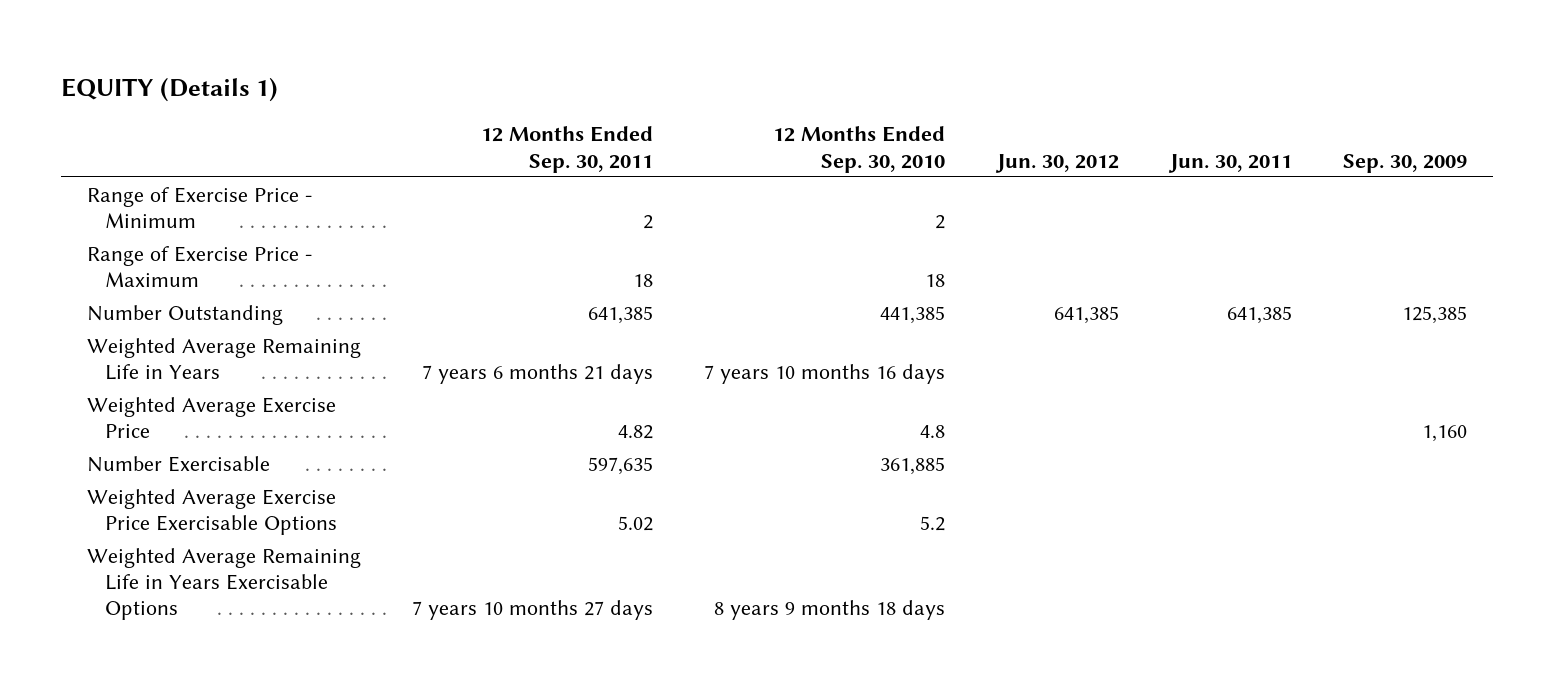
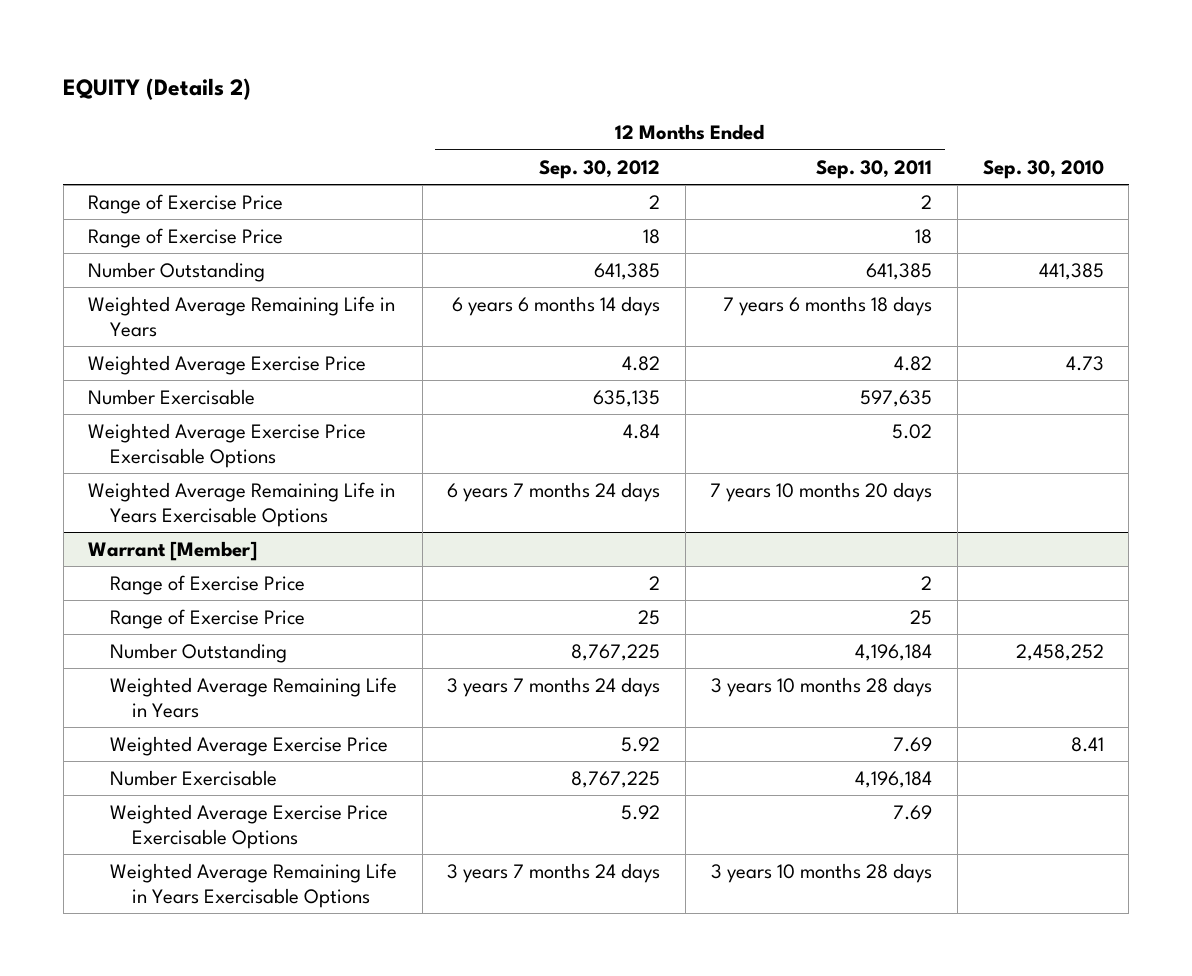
- EQUITY (Details 1)
+ EQUITY (Details 2)
- | 12 Months Ended Sep. 30, 2011 | 12 Months Ended Sep. 30, 2010 | Jun. 30, 2012 | Jun. 30, 2011 | Sep. 30, 2009
+ | 12 Months Ended Sep. 30, 2012 | 12 Months Ended Sep. 30, 2011 | Sep. 30, 2010
- Range of Exercise Price - Minimum | 2 | 2 | | |
- Range of Exercise Price - Maximum | 18 | 18 | | |
+ Range of Exercise Price | 2 | 2 |
+ Range of Exercise Price | 18 | 18 |
- Weighted Average Remaining Life in Years | 7 years 6 months 21 days | 7 years 10 months 16 days | | |
+ Weighted Average Remaining Life in Years | 6 years 6 months 14 days | 7 years 6 months 18 days |
- Weighted Average Remaining Life in Years Exercisable Options | 7 years 10 months 27 days | 8 years 9 months 18 days | | |
+ Weighted Average Remaining Life in Years Exercisable Options | 6 years 7 months 24 days | 7 years 10 months 20 days |
+ Warrant [Member]
+ Range of Exercise Price | 2 | 2 |
+ Range of Exercise Price | 25 | 25 |
+ Number Outstanding | 8,767,225 | 4,196,184 | 2,458,252
+ Weighted Average Remaining Life in Years | 3 years 7 months 24 days | 3 years 10 months 28 days |
+ Weighted Average Exercise Price | 5.92 | 7.69 | 8.41
+ Number Exercisable | 8,767,225 | 4,196,184 |
+ Weighted Average Exercise Price Exercisable Options | 5.92 | 7.69 |
+ Weighted Average Remaining Life in Years Exercisable Options | 3 years 7 months 24 days | 3 years 10 months 28 days |

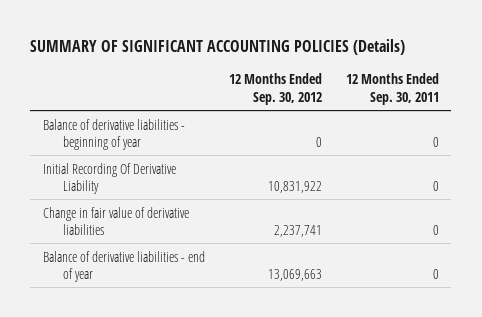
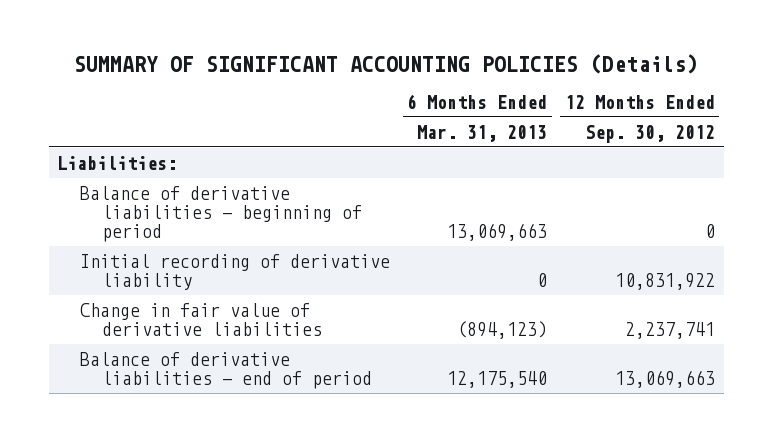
- | 12 Months Ended Sep. 30, 2012 | 12 Months Ended Sep. 30, 2011
+ | 6 Months Ended Mar. 31, 2013 | 12 Months Ended Sep. 30, 2012
- Balance of derivative liabilities - beginning of year | 0 | 0
- Initial Recording Of Derivative Liability | 10,831,922 | 0
+ Liabilities:
+ Balance of derivative liabilities - beginning of period | 13,069,663 | 0
+ Initial recording of derivative liability | 0 | 10,831,922
- Balance of derivative liabilities - end of year | 13,069,663 | 0
+ Balance of derivative liabilities - end of period | 12,175,540 | 13,069,663

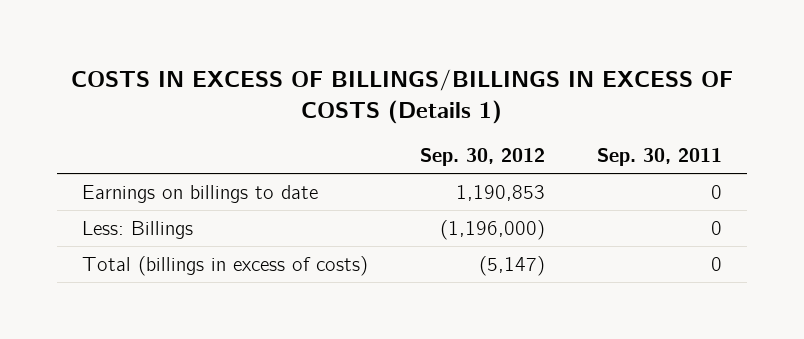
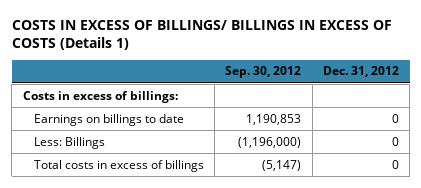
- COSTS IN EXCESS OF BILLINGS/BILLINGS IN EXCESS OF COSTS (Details 1)
+ COSTS IN EXCESS OF BILLINGS/ BILLINGS IN EXCESS OF COSTS (Details 1)
- | Sep. 30, 2012 | Sep. 30, 2011
+ | Sep. 30, 2012 | Dec. 31, 2012
+ Costs in excess of billings:
- Total (billings in excess of costs) | (5,147) | 0
+ Total costs in excess of billings | (5,147) | 0

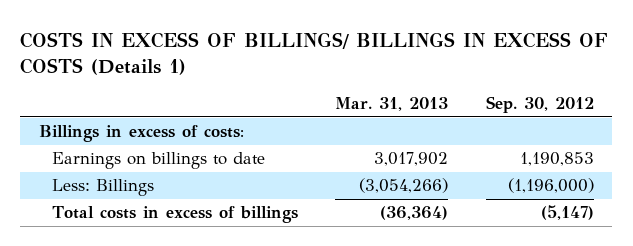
- | Sep. 30, 2012 | Dec. 31, 2012
+ | Mar. 31, 2013 | Sep. 30, 2012
- Costs in excess of billings:
+ Billings in excess of costs:

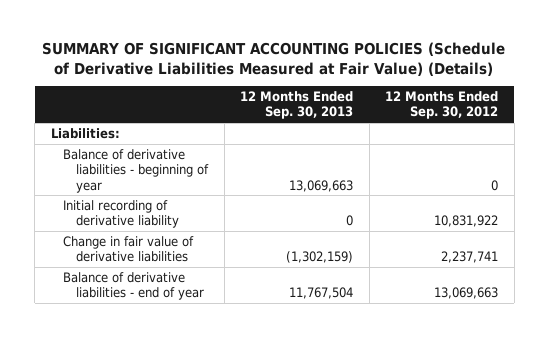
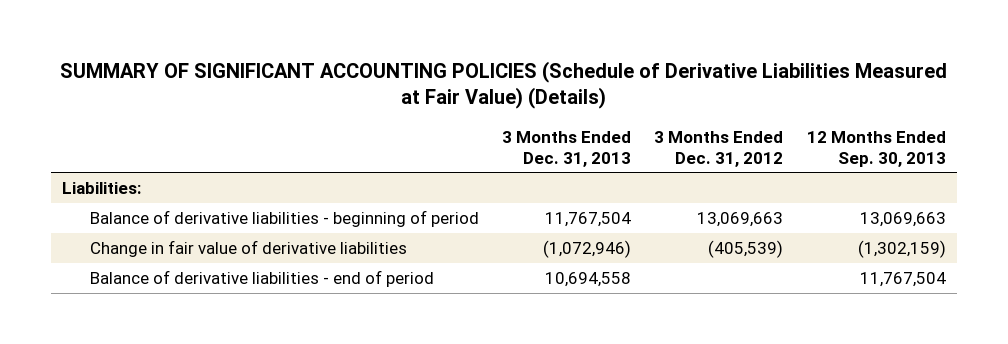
- | 12 Months Ended Sep. 30, 2013 | 12 Months Ended Sep. 30, 2012
+ | 3 Months Ended Dec. 31, 2013 | 3 Months Ended Dec. 31, 2012 | 12 Months Ended Sep. 30, 2013
- Balance of derivative liabilities - beginning of year | 13,069,663 | 0
- Initial recording of derivative liability | 0 | 10,831,922
+ Balance of derivative liabilities - beginning of period | 11,767,504 | 13,069,663 | 13,069,663
- Balance of derivative liabilities - end of year | 11,767,504 | 13,069,663
+ Balance of derivative liabilities - end of period | 10,694,558 | | 11,767,504

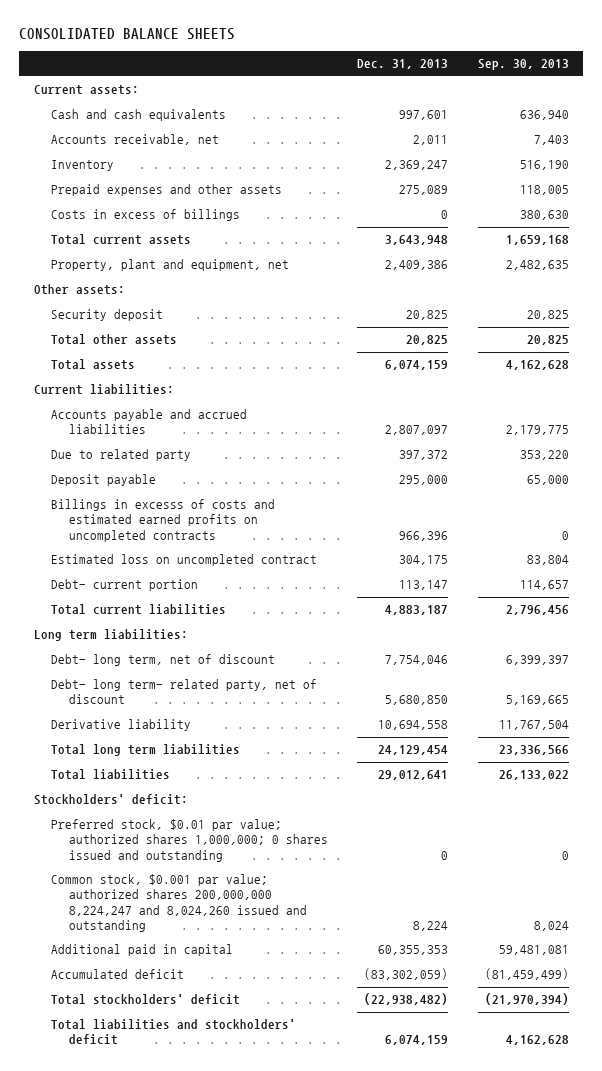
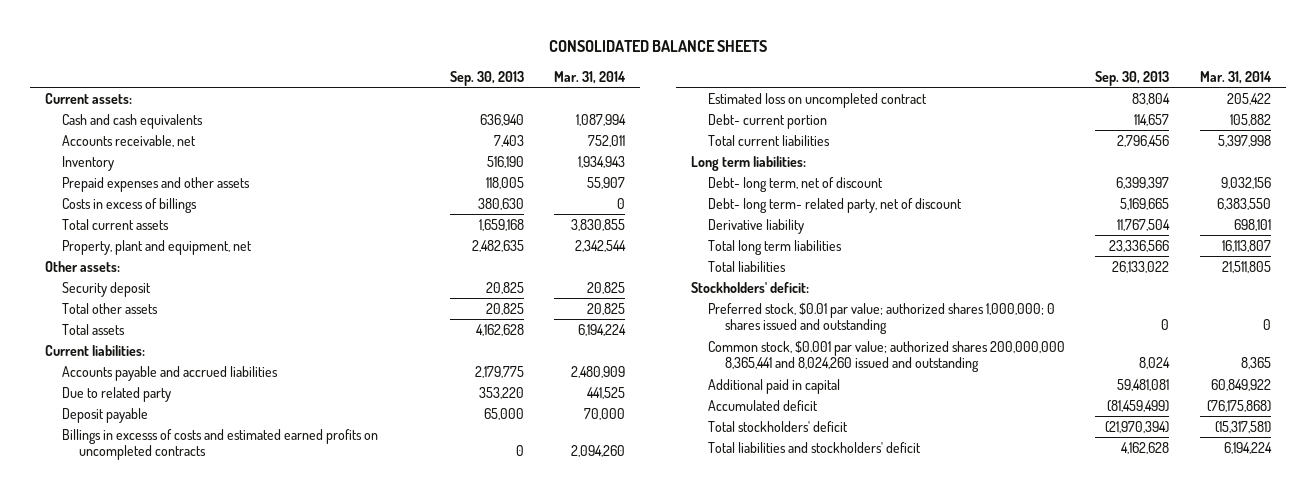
- | Dec. 31, 2013 | Sep. 30, 2013
+ | Sep. 30, 2013 | Mar. 31, 2014
- Common stock, $0.001 par value; authorized shares 200,000,000 8,224,247 and 8,024,260 issued and outstanding | 8,224 | 8,024
+ Common stock, $0.001 par value; authorized shares 200,000,000 8,365,441 and 8,024,260 issued and outstanding | 8,024 | 8,365

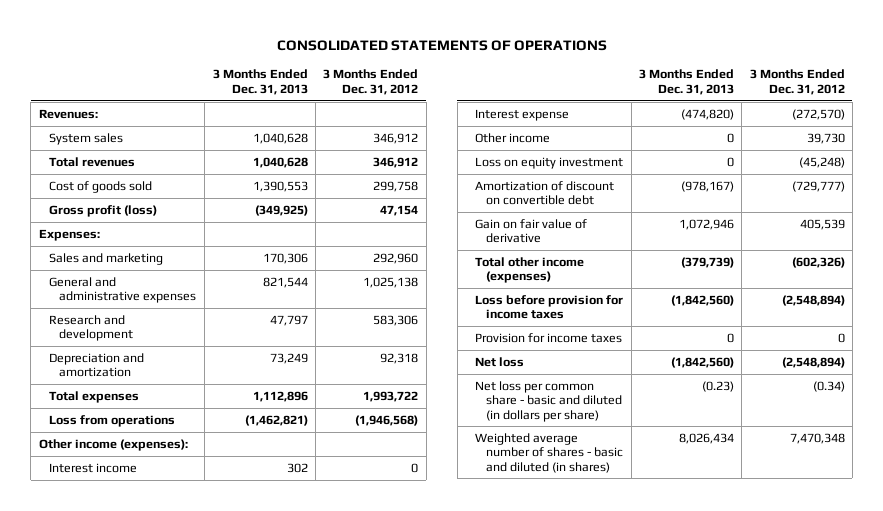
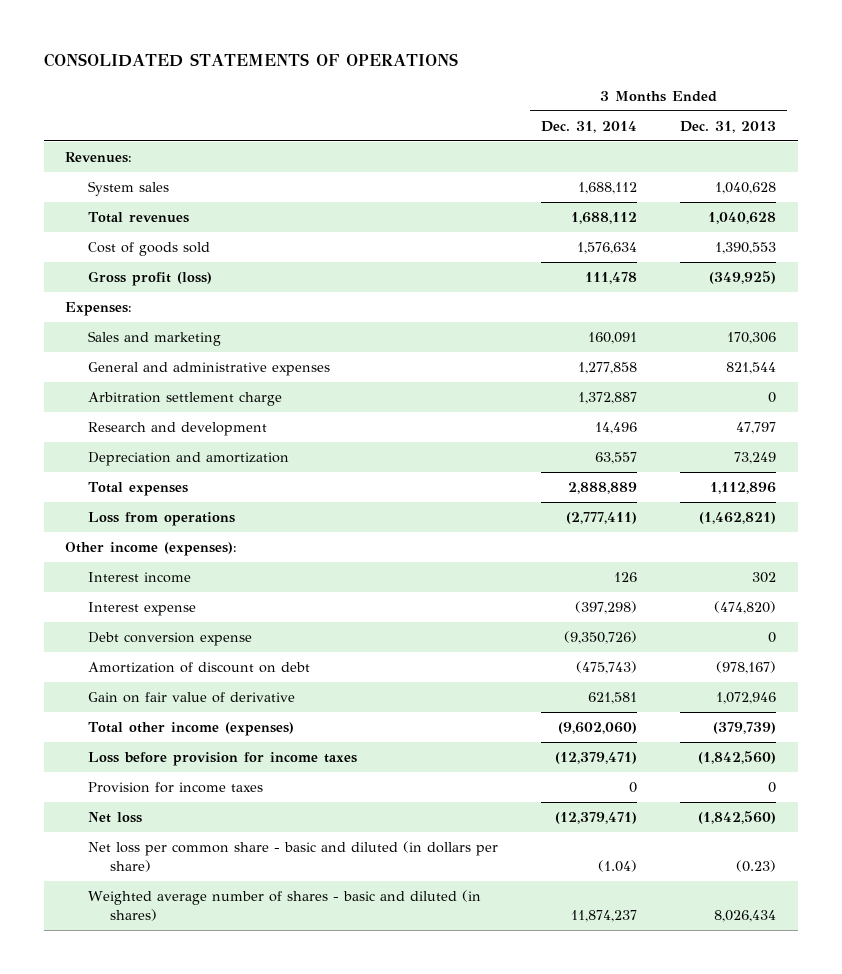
- | 3 Months Ended Dec. 31, 2013 | 3 Months Ended Dec. 31, 2012
+ | 3 Months Ended Dec. 31, 2014 | 3 Months Ended Dec. 31, 2013
+ Arbitration settlement charge | 1,372,887 | 0
- Other income | 0 | 39,730
- Loss on equity investment | 0 | (45,248)
- Amortization of discount on convertible debt | (978,167) | (729,777)
+ Debt conversion expense | (9,350,726) | 0
+ Amortization of discount on debt | (475,743) | (978,167)

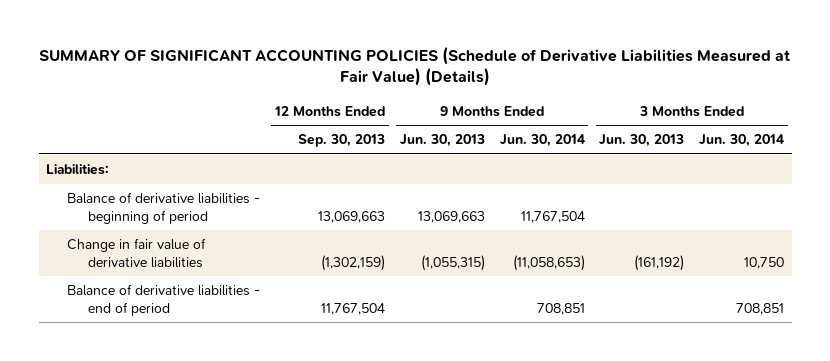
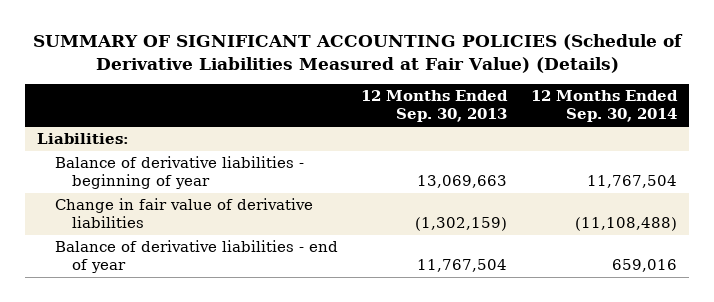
- | 12 Months Ended Sep. 30, 2013 | 9 Months Ended Jun. 30, 2013 | 9 Months Ended Jun. 30, 2014 | 3 Months Ended Jun. 30, 2013 | 3 Months Ended Jun. 30, 2014
+ | 12 Months Ended Sep. 30, 2013 | 12 Months Ended Sep. 30, 2014
- Balance of derivative liabilities - beginning of period | 13,069,663 | 13,069,663 | 11,767,504 | |
+ Balance of derivative liabilities - beginning of year | 13,069,663 | 11,767,504
- Balance of derivative liabilities - end of period | 11,767,504 | | 708,851 | | 708,851
+ Balance of derivative liabilities - end of year | 11,767,504 | 659,016

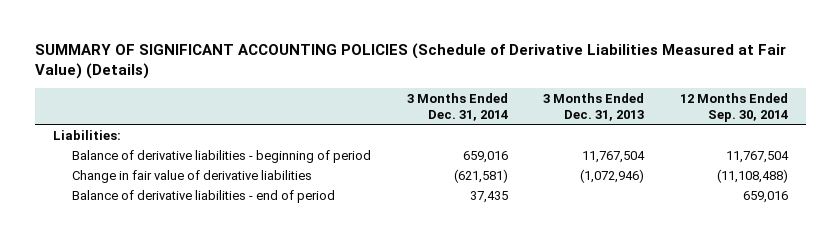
- | 12 Months Ended Sep. 30, 2013 | 12 Months Ended Sep. 30, 2014
+ | 3 Months Ended Dec. 31, 2014 | 3 Months Ended Dec. 31, 2013 | 12 Months Ended Sep. 30, 2014
- Balance of derivative liabilities - beginning of year | 13,069,663 | 11,767,504
+ Balance of derivative liabilities - beginning of period | 659,016 | 11,767,504 | 11,767,504
- Balance of derivative liabilities - end of year | 11,767,504 | 659,016
+ Balance of derivative liabilities - end of period | 37,435 | | 659,016

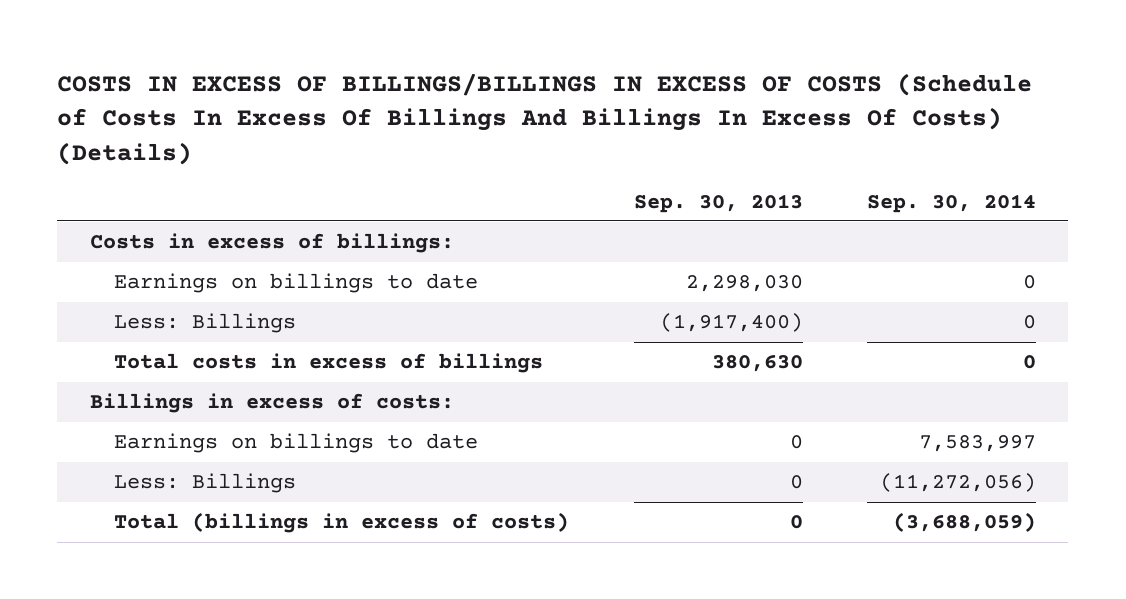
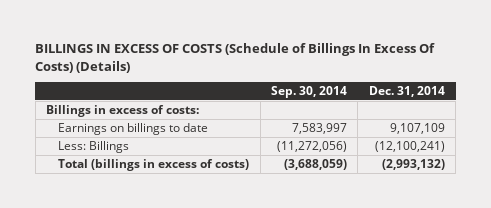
- COSTS IN EXCESS OF BILLINGS/BILLINGS IN EXCESS OF COSTS (Schedule of Costs In Excess Of Billings And Billings In Excess Of Costs) (Details)
+ BILLINGS IN EXCESS OF COSTS (Schedule of Billings In Excess Of Costs) (Details)
- | Sep. 30, 2013 | Sep. 30, 2014
+ | Sep. 30, 2014 | Dec. 31, 2014
- Costs in excess of billings:
- Earnings on billings to date | 2,298,030 | 0
- Less: Billings | (1,917,400) | 0
- Total costs in excess of billings | 380,630 | 0

